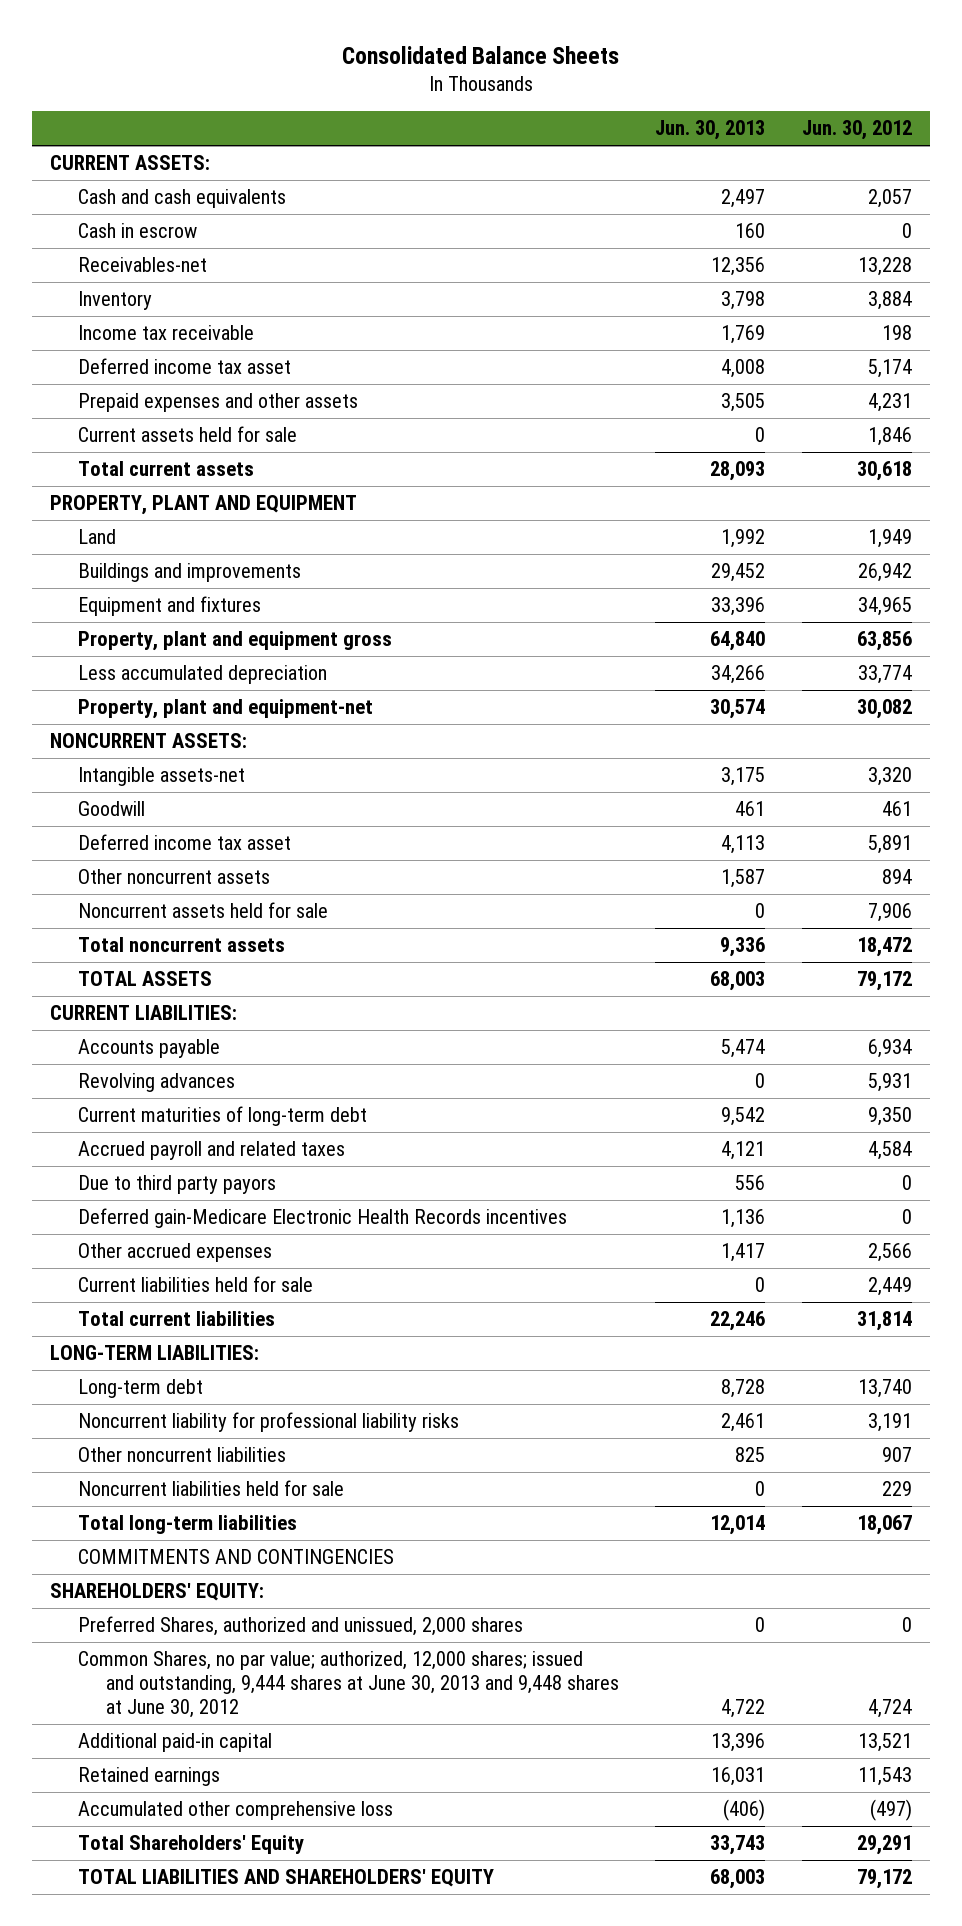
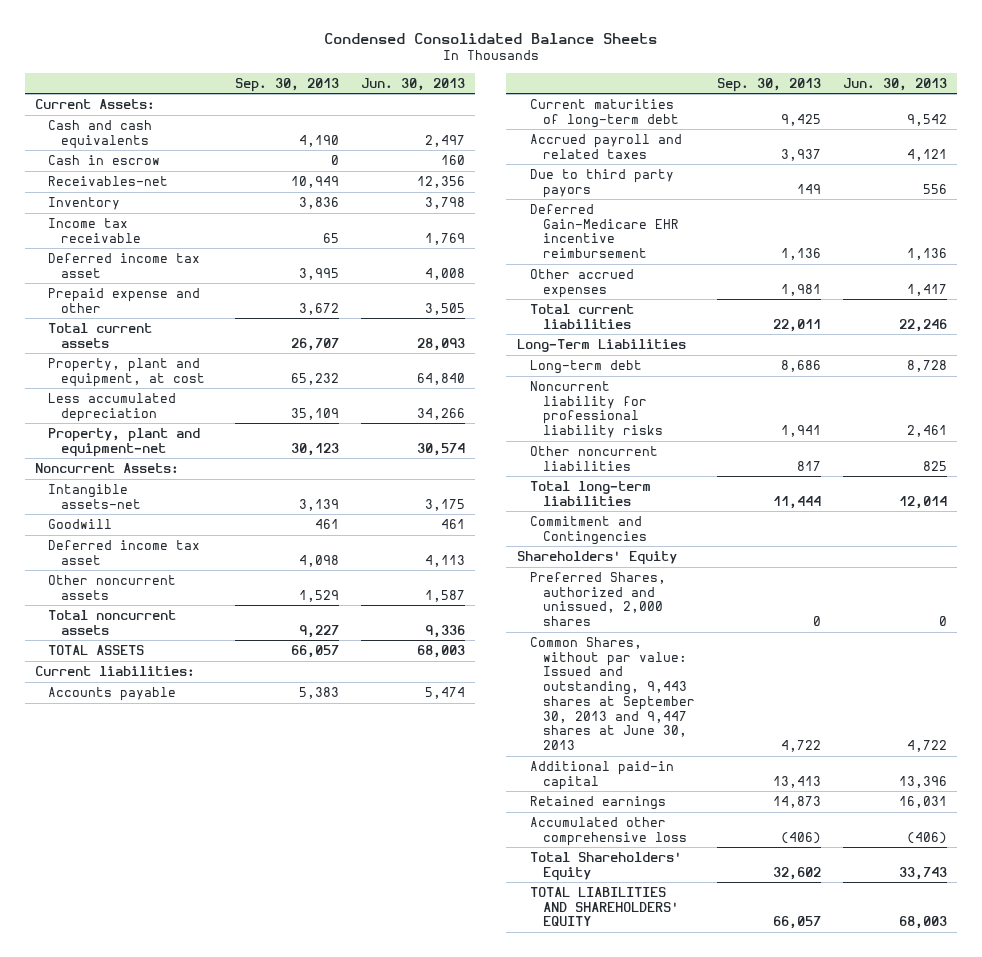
- Consolidated Balance Sheets
+ Condensed Consolidated Balance Sheets
- | Jun. 30, 2013 | Jun. 30, 2012
+ | Sep. 30, 2013 | Jun. 30, 2013
- CURRENT ASSETS:
+ Current Assets:
- Prepaid expenses and other assets | 3,505 | 4,231
- Current assets held for sale | 0 | 1,846
+ Prepaid expense and other | 3,672 | 3,505
- PROPERTY, PLANT AND EQUIPMENT
- Land | 1,992 | 1,949
- Buildings and improvements | 29,452 | 26,942
- Equipment and fixtures | 33,396 | 34,965
- Property, plant and equipment gross | 64,840 | 63,856
+ Property, plant and equipment, at cost | 65,232 | 64,840
- NONCURRENT ASSETS:
+ Noncurrent Assets:
- Noncurrent assets held for sale | 0 | 7,906
- CURRENT LIABILITIES:
+ Current liabilities:
- Revolving advances | 0 | 5,931
- Deferred gain-Medicare Electronic Health Records incentives | 1,136 | 0
+ Deferred Gain-Medicare EHR incentive reimbursement | 1,136 | 1,136
- Current liabilities held for sale | 0 | 2,449
- LONG-TERM LIABILITIES:
+ Long-Term Liabilities
- Noncurrent liabilities held for sale | 0 | 229
- COMMITMENTS AND CONTINGENCIES
- SHAREHOLDERS' EQUITY:
+ Commitment and Contingencies
+ Shareholders' Equity
- Common Shares, no par value; authorized, 12,000 shares; issued and outstanding, 9,444 shares at June 30, 2013 and 9,448 shares at June 30, 2012 | 4,722 | 4,724
+ Common Shares, without par value: Issued and outstanding, 9,443 shares at September 30, 2013 and 9,447 shares at June 30, 2013 | 4,722 | 4,722

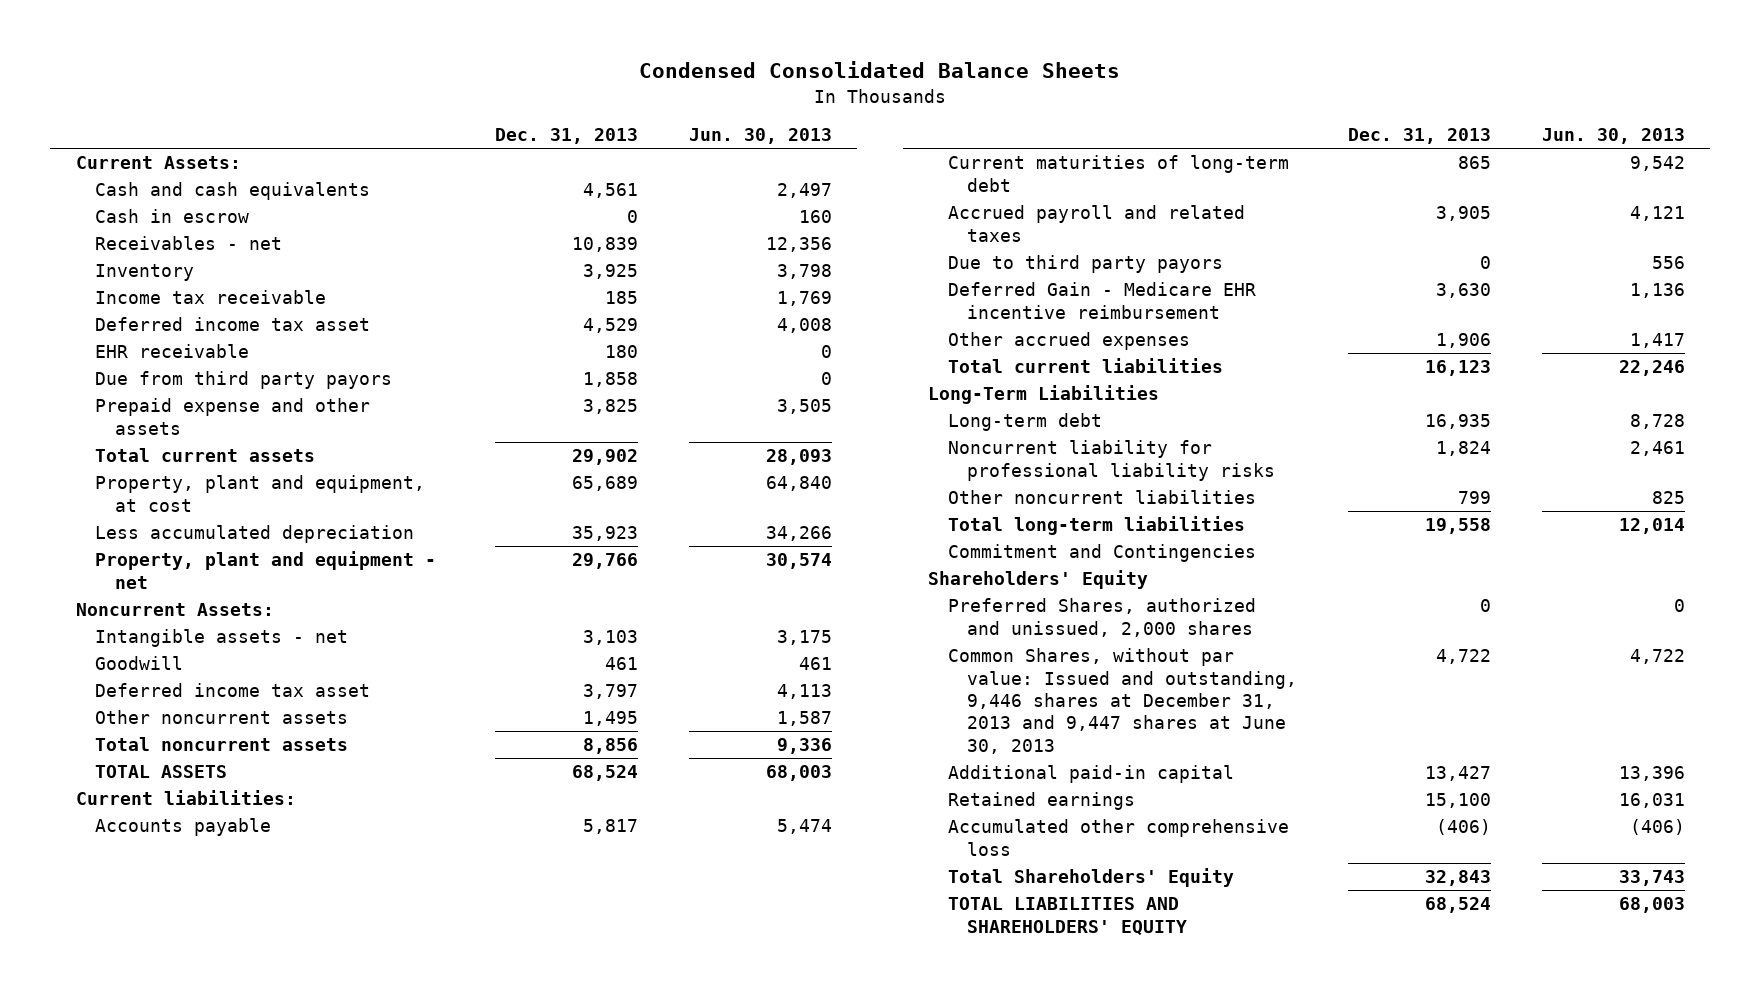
- | Sep. 30, 2013 | Jun. 30, 2013
+ | Dec. 31, 2013 | Jun. 30, 2013
- Receivables-net | 10,949 | 12,356
+ Receivables - net | 10,839 | 12,356
- Prepaid expense and other | 3,672 | 3,505
+ EHR receivable | 180 | 0
+ Due from third party payors | 1,858 | 0
+ Prepaid expense and other assets | 3,825 | 3,505
- Property, plant and equipment-net | 30,123 | 30,574
+ Property, plant and equipment - net | 29,766 | 30,574
- Intangible assets-net | 3,139 | 3,175
+ Intangible assets - net | 3,103 | 3,175
- Deferred Gain-Medicare EHR incentive reimbursement | 1,136 | 1,136
+ Deferred Gain - Medicare EHR incentive reimbursement | 3,630 | 1,136
- Common Shares, without par value: Issued and outstanding, 9,443 shares at September 30, 2013 and 9,447 shares at June 30, 2013 | 4,722 | 4,722
+ Common Shares, without par value: Issued and outstanding, 9,446 shares at December 31, 2013 and 9,447 shares at June 30, 2013 | 4,722 | 4,722

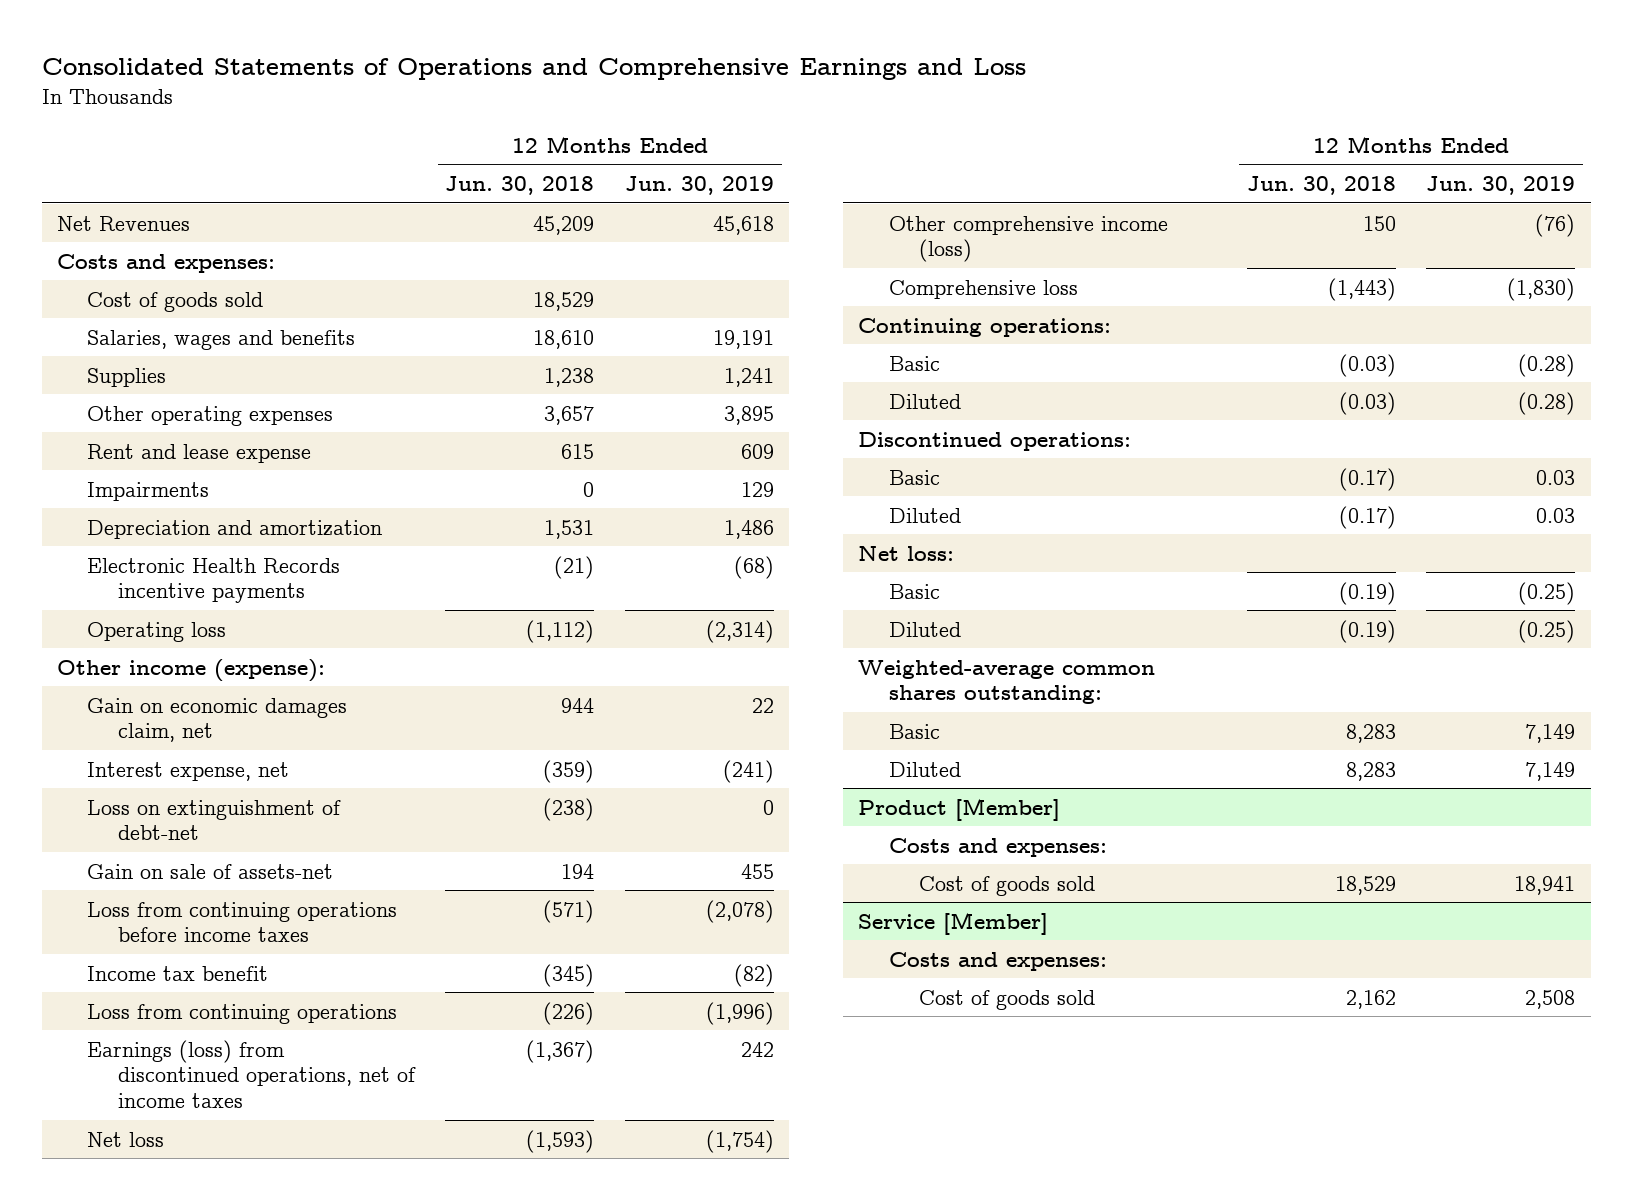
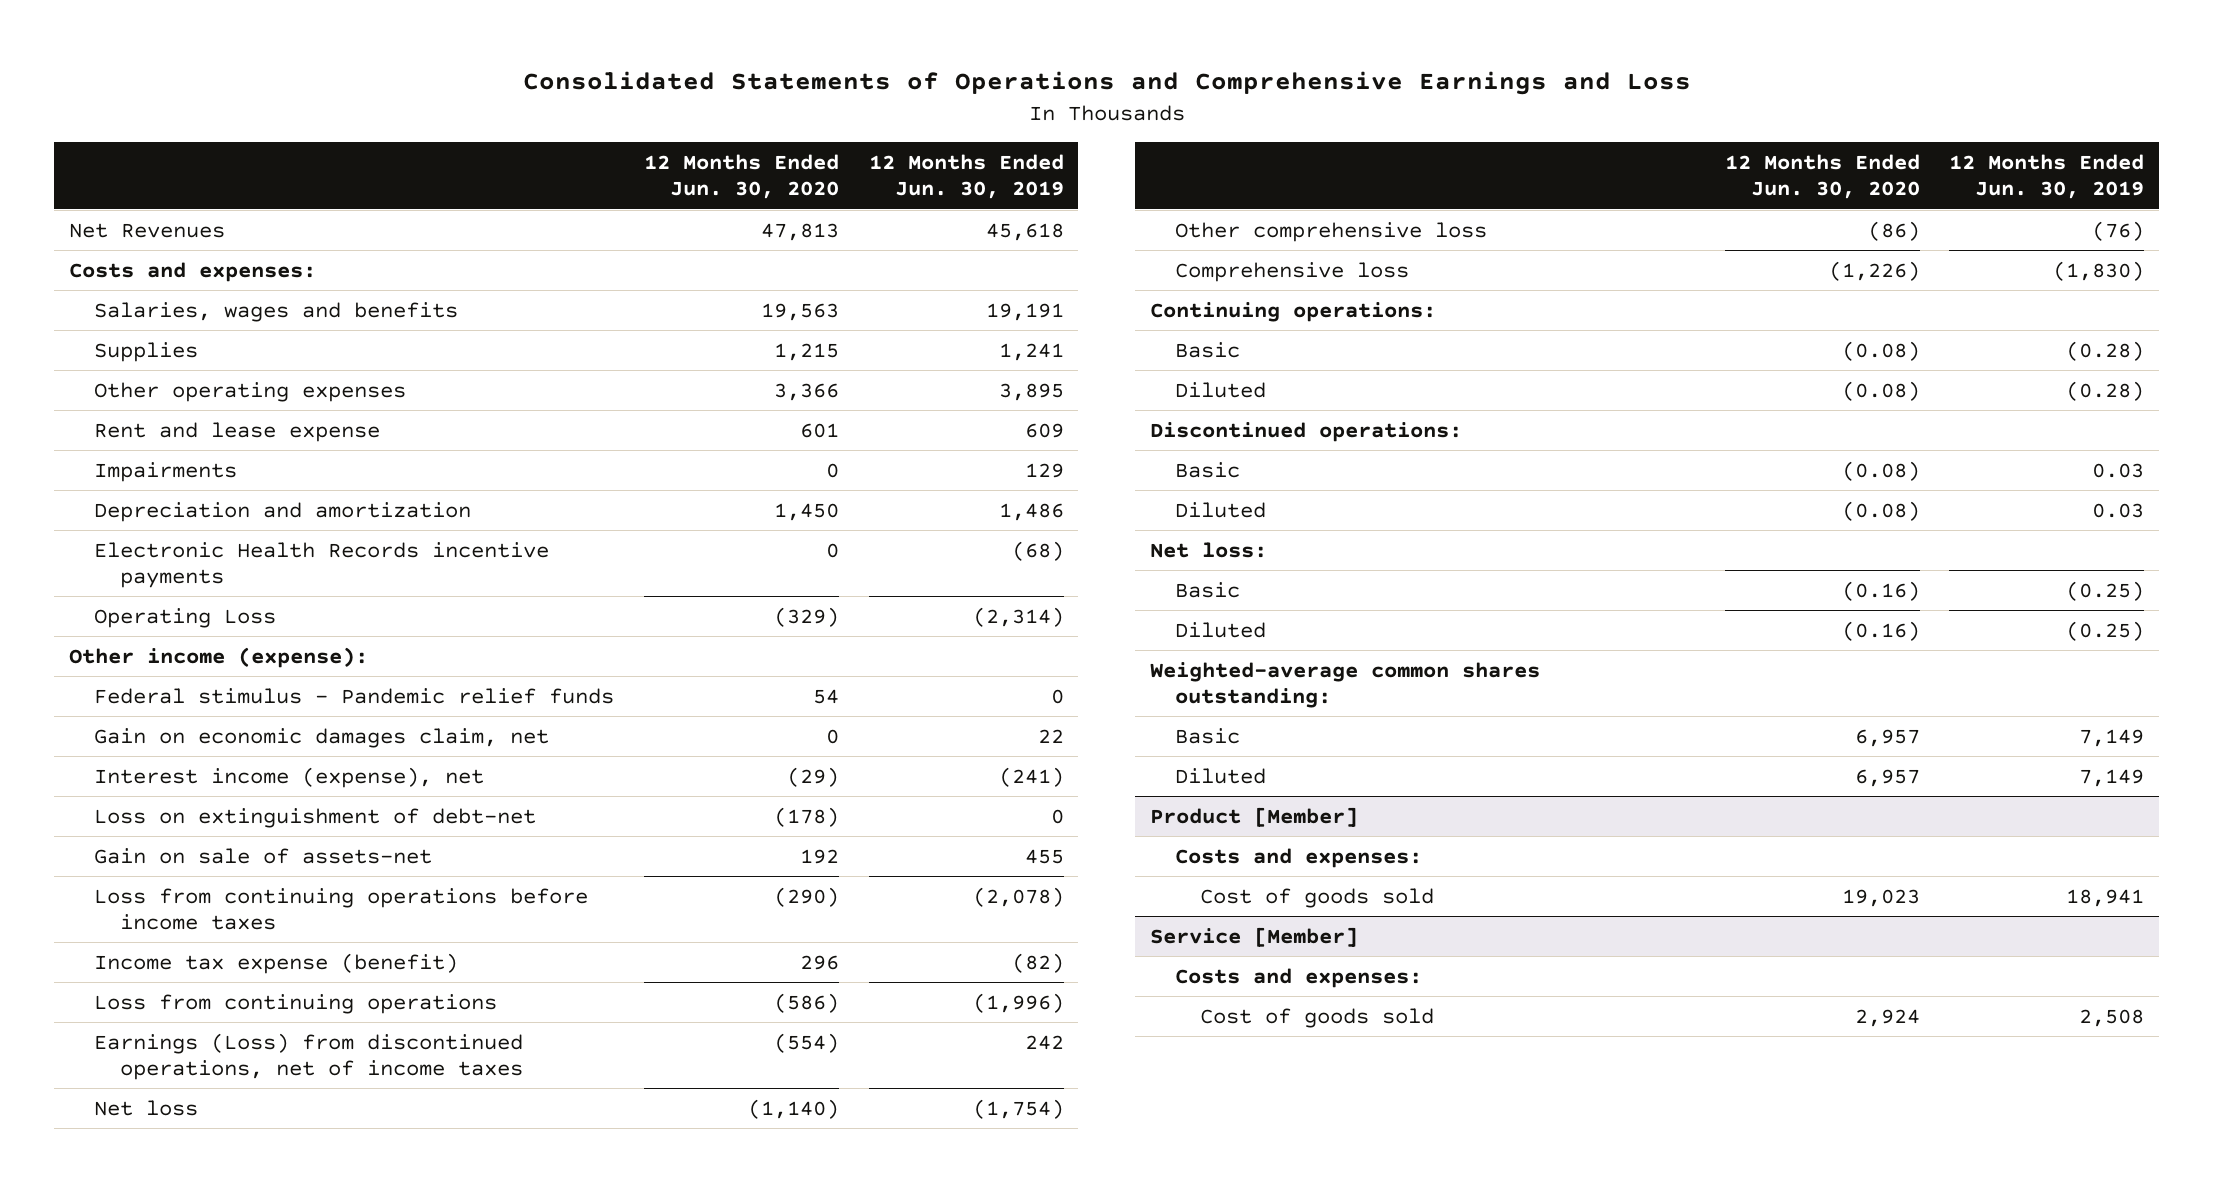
- | 12 Months Ended Jun. 30, 2018 | 12 Months Ended Jun. 30, 2019
+ | 12 Months Ended Jun. 30, 2020 | 12 Months Ended Jun. 30, 2019
- Cost of goods sold | 18,529 |
- Operating loss | (1,112) | (2,314)
+ Operating Loss | (329) | (2,314)
+ Federal stimulus - Pandemic relief funds | 54 | 0
- Interest expense, net | (359) | (241)
+ Interest income (expense), net | (29) | (241)
- Income tax benefit | (345) | (82)
+ Income tax expense (benefit) | 296 | (82)
- Earnings (loss) from discontinued operations, net of income taxes | (1,367) | 242
+ Earnings (Loss) from discontinued operations, net of income taxes | (554) | 242
- Other comprehensive income (loss) | 150 | (76)
+ Other comprehensive loss | (86) | (76)

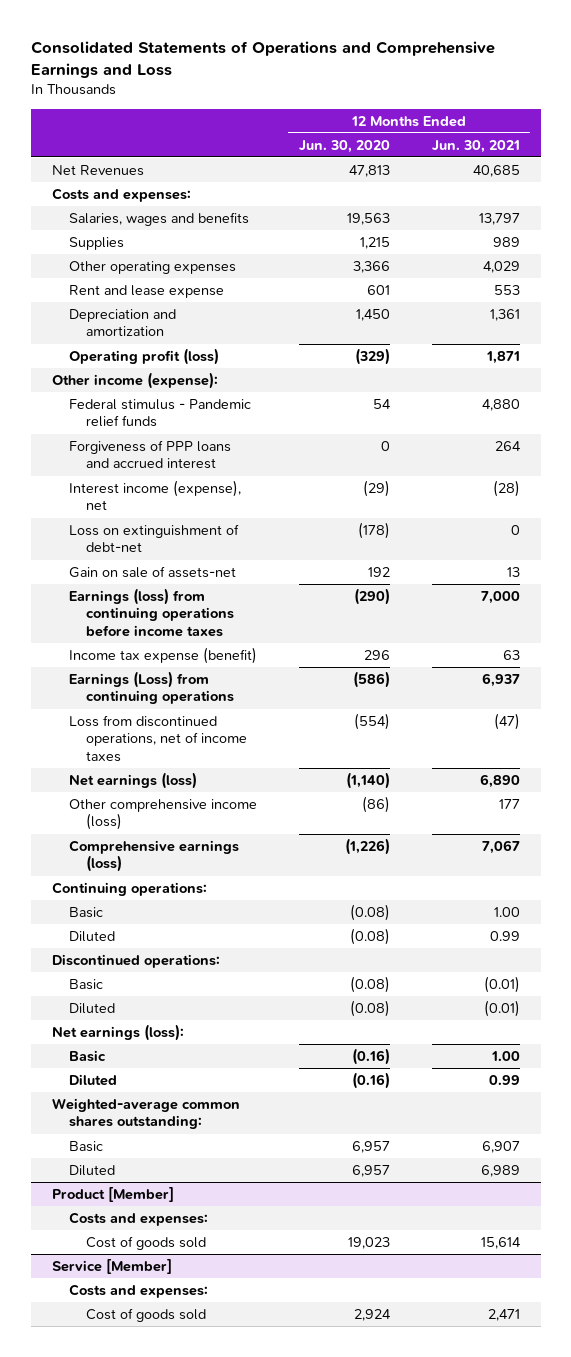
- | 12 Months Ended Jun. 30, 2020 | 12 Months Ended Jun. 30, 2019
+ | 12 Months Ended Jun. 30, 2020 | 12 Months Ended Jun. 30, 2021
- Impairments | 0 | 129
- Electronic Health Records incentive payments | 0 | (68)
- Operating Loss | (329) | (2,314)
+ Operating profit (loss) | (329) | 1,871
- Gain on economic damages claim, net | 0 | 22
+ Forgiveness of PPP loans and accrued interest | 0 | 264
- Loss from continuing operations before income taxes | (290) | (2,078)
+ Earnings (loss) from continuing operations before income taxes | (290) | 7,000
- Loss from continuing operations | (586) | (1,996)
- Earnings (Loss) from discontinued operations, net of income taxes | (554) | 242
- Net loss | (1,140) | (1,754)
- Other comprehensive loss | (86) | (76)
- Comprehensive loss | (1,226) | (1,830)
+ Earnings (Loss) from continuing operations | (586) | 6,937
+ Loss from discontinued operations, net of income taxes | (554) | (47)
+ Net earnings (loss) | (1,140) | 6,890
+ Other comprehensive income (loss) | (86) | 177
+ Comprehensive earnings (loss) | (1,226) | 7,067
- Net loss:
+ Net earnings (loss):

